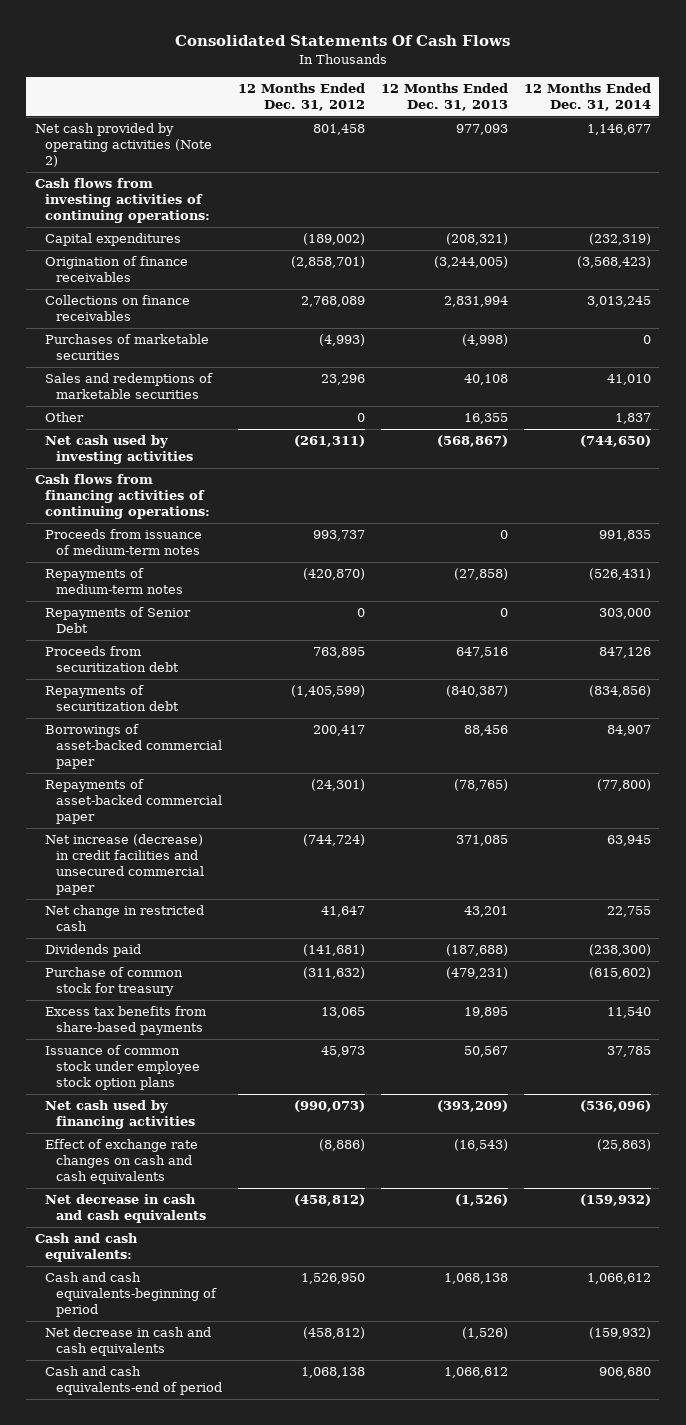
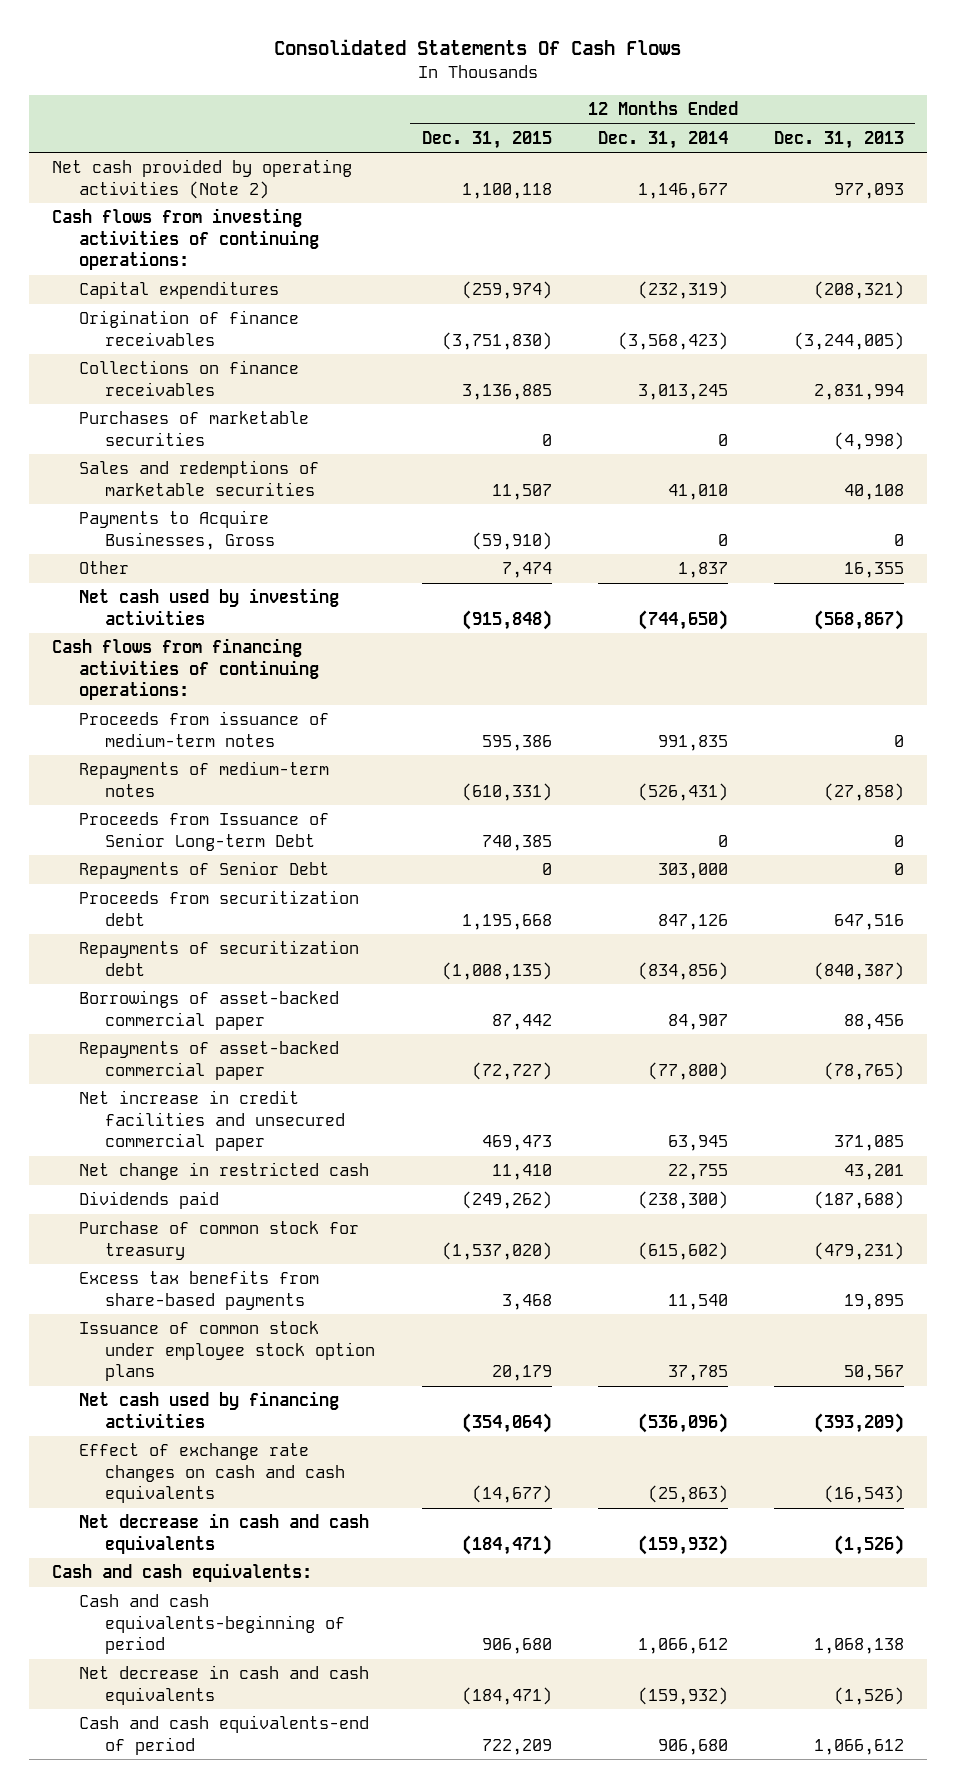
- | 12 Months Ended Dec. 31, 2012 | 12 Months Ended Dec. 31, 2013 | 12 Months Ended Dec. 31, 2014
+ | 12 Months Ended Dec. 31, 2015 | 12 Months Ended Dec. 31, 2014 | 12 Months Ended Dec. 31, 2013
+ Payments to Acquire Businesses, Gross | (59,910) | 0 | 0
+ Proceeds from Issuance of Senior Long-term Debt | 740,385 | 0 | 0
- Net increase (decrease) in credit facilities and unsecured commercial paper | (744,724) | 371,085 | 63,945
+ Net increase in credit facilities and unsecured commercial paper | 469,473 | 63,945 | 371,085

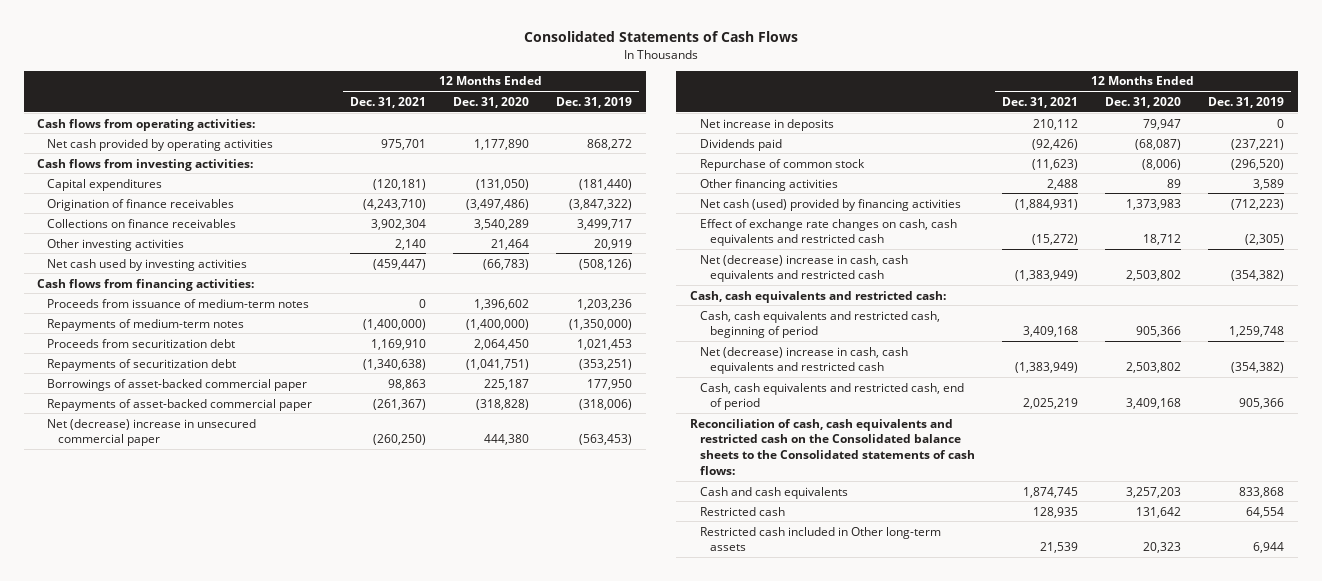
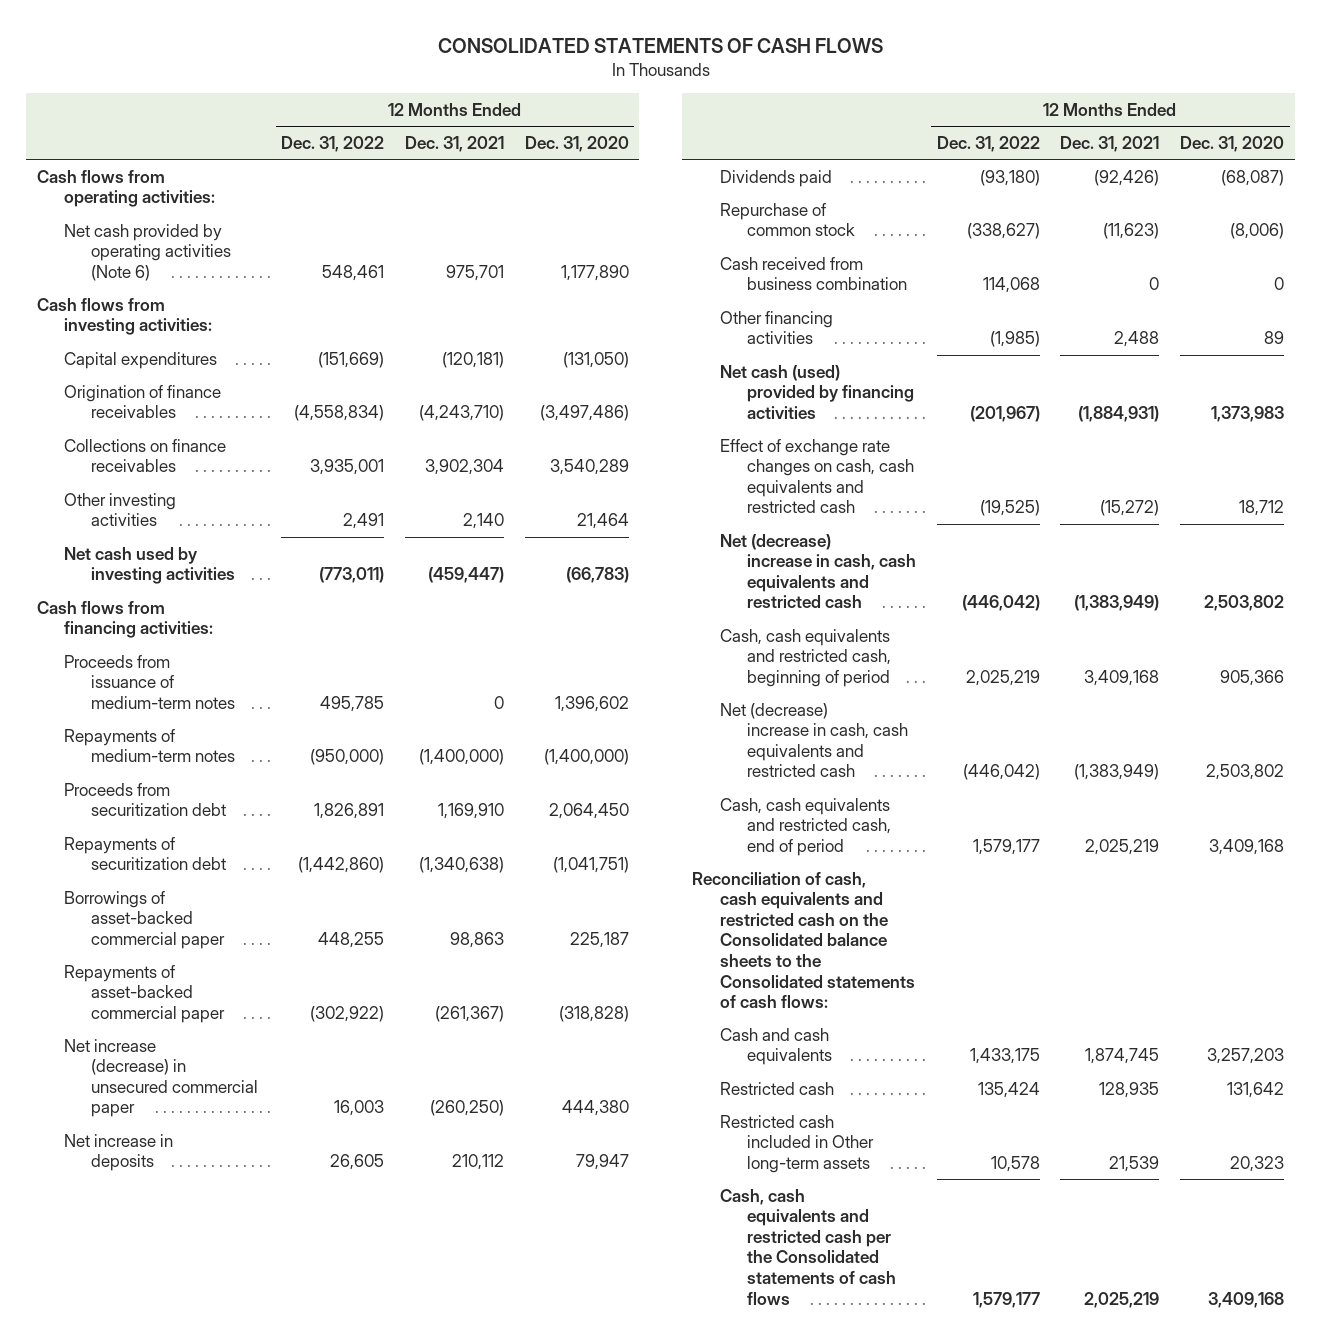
- Consolidated Statements of Cash Flows
+ CONSOLIDATED STATEMENTS OF CASH FLOWS
- | 12 Months Ended Dec. 31, 2021 | 12 Months Ended Dec. 31, 2020 | 12 Months Ended Dec. 31, 2019
+ | 12 Months Ended Dec. 31, 2022 | 12 Months Ended Dec. 31, 2021 | 12 Months Ended Dec. 31, 2020
- Net cash provided by operating activities | 975,701 | 1,177,890 | 868,272
+ Net cash provided by operating activities (Note 6) | 548,461 | 975,701 | 1,177,890
- Net (decrease) increase in unsecured commercial paper | (260,250) | 444,380 | (563,453)
+ Net increase (decrease) in unsecured commercial paper | 16,003 | (260,250) | 444,380
+ Cash received from business combination | 114,068 | 0 | 0
- Cash, cash equivalents and restricted cash:
+ Cash, cash equivalents and restricted cash per the Consolidated statements of cash flows | 1,579,177 | 2,025,219 | 3,409,168

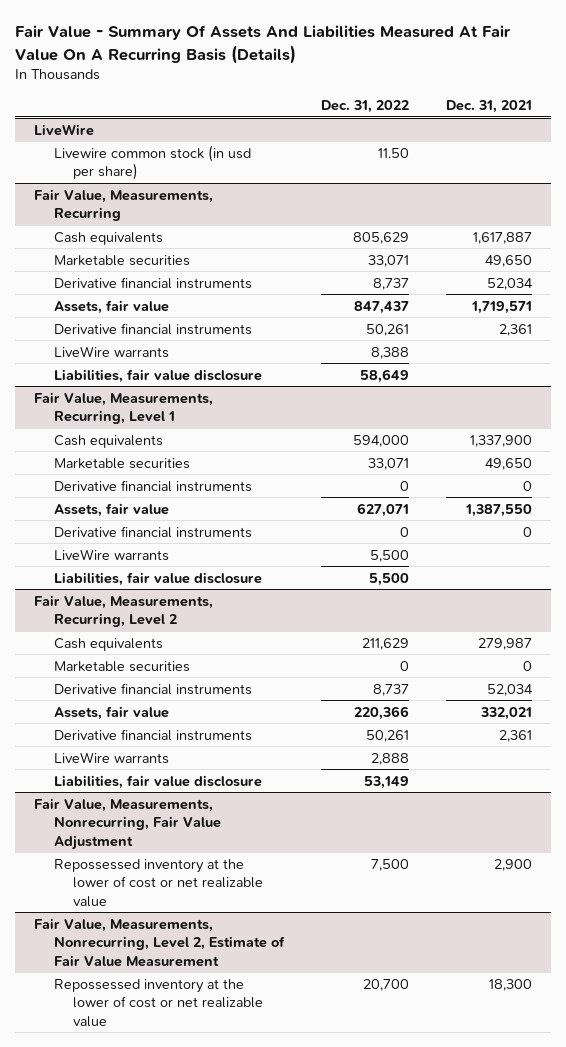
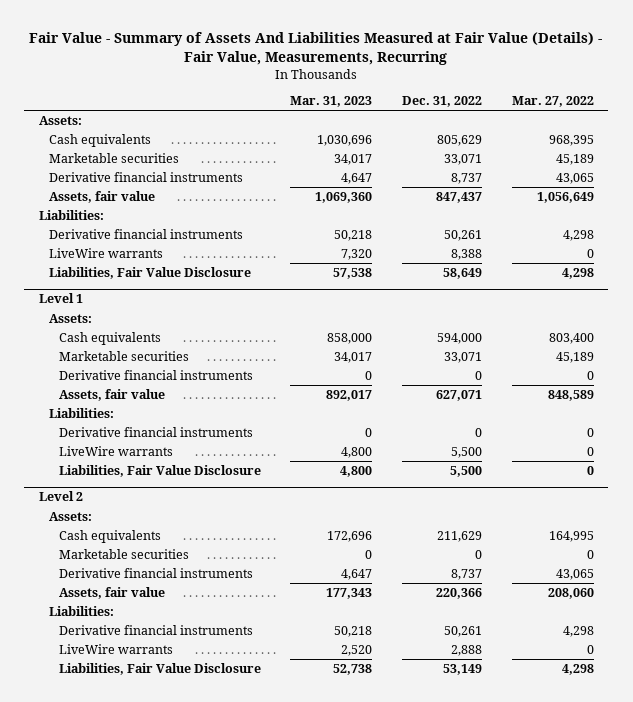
- Fair Value - Summary Of Assets And Liabilities Measured At Fair Value On A Recurring Basis (Details)
+ Fair Value - Summary of Assets And Liabilities Measured at Fair Value (Details) - Fair Value, Measurements, Recurring
- | Dec. 31, 2022 | Dec. 31, 2021
+ | Mar. 31, 2023 | Dec. 31, 2022 | Mar. 27, 2022
- LiveWire
- Livewire common stock (in usd per share) | 11.50 |
- Fair Value, Measurements, Recurring
+ Assets:
+ Liabilities:
- Liabilities, fair value disclosure | 58,649 |
- Fair Value, Measurements, Recurring, Level 1
+ Liabilities, Fair Value Disclosure | 57,538 | 58,649 | 4,298
+ Level 1
+ Assets:
+ Liabilities:
- Liabilities, fair value disclosure | 5,500 |
- Fair Value, Measurements, Recurring, Level 2
+ Liabilities, Fair Value Disclosure | 4,800 | 5,500 | 0
+ Level 2
+ Assets:
+ Liabilities:
- Liabilities, fair value disclosure | 53,149 |
- Fair Value, Measurements, Nonrecurring, Fair Value Adjustment
- Repossessed inventory at the lower of cost or net realizable value | 7,500 | 2,900
- Fair Value, Measurements, Nonrecurring, Level 2, Estimate of Fair Value Measurement
- Repossessed inventory at the lower of cost or net realizable value | 20,700 | 18,300
+ Liabilities, Fair Value Disclosure | 52,738 | 53,149 | 4,298

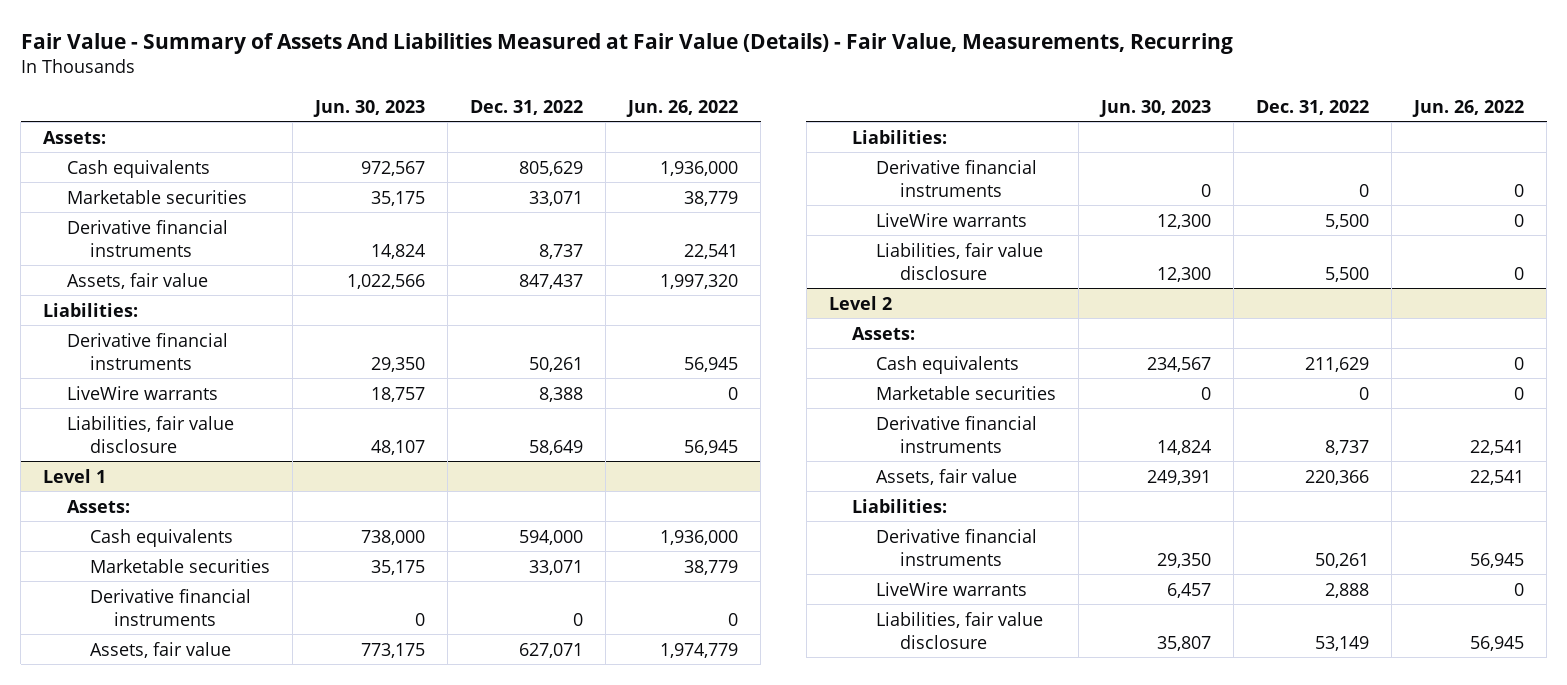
- | Mar. 31, 2023 | Dec. 31, 2022 | Mar. 27, 2022
+ | Jun. 30, 2023 | Dec. 31, 2022 | Jun. 26, 2022
- Liabilities, Fair Value Disclosure | 57,538 | 58,649 | 4,298
+ Liabilities, fair value disclosure | 48,107 | 58,649 | 56,945
@ Level 1
- Liabilities, Fair Value Disclosure | 4,800 | 5,500 | 0
+ Liabilities, fair value disclosure | 12,300 | 5,500 | 0
@ Level 2
- Liabilities, Fair Value Disclosure | 52,738 | 53,149 | 4,298
+ Liabilities, fair value disclosure | 35,807 | 53,149 | 56,945

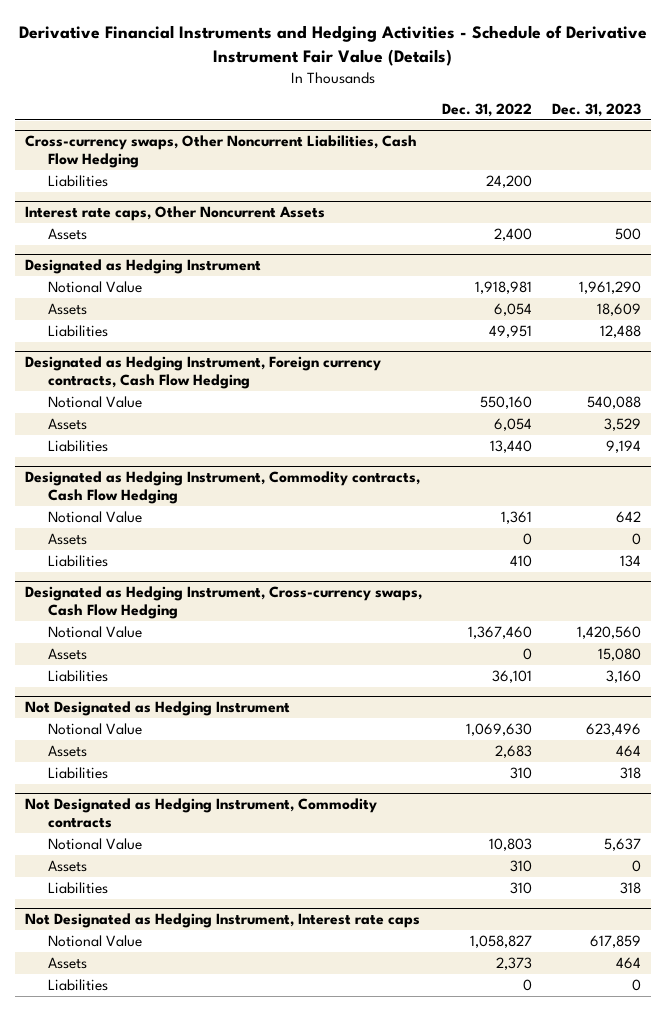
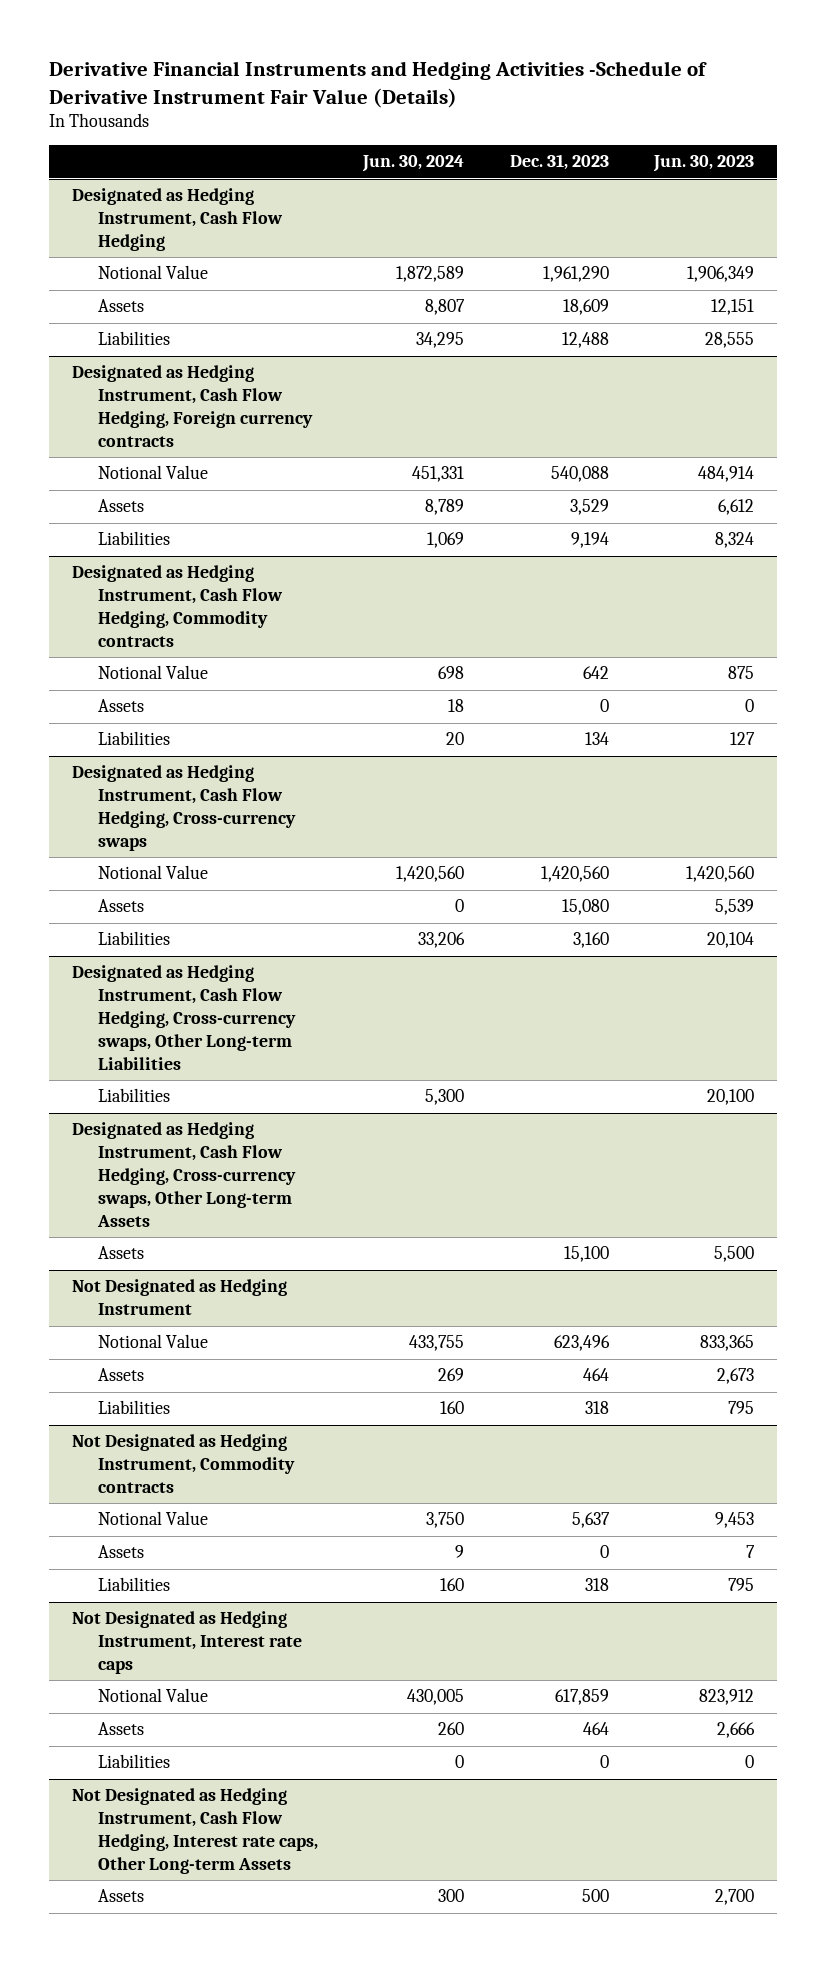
- Derivative Financial Instruments and Hedging Activities - Schedule of Derivative Instrument Fair Value (Details)
+ Derivative Financial Instruments and Hedging Activities -Schedule of Derivative Instrument Fair Value (Details)
- | Dec. 31, 2022 | Dec. 31, 2023
+ | Jun. 30, 2024 | Dec. 31, 2023 | Jun. 30, 2023
- Cross-currency swaps, Other Noncurrent Liabilities, Cash Flow Hedging
- Liabilities | 24,200 |
- Interest rate caps, Other Noncurrent Assets
- Assets | 2,400 | 500
- Designated as Hedging Instrument
+ Designated as Hedging Instrument, Cash Flow Hedging
- Designated as Hedging Instrument, Foreign currency contracts, Cash Flow Hedging
+ Designated as Hedging Instrument, Cash Flow Hedging, Foreign currency contracts
- Designated as Hedging Instrument, Commodity contracts, Cash Flow Hedging
+ Designated as Hedging Instrument, Cash Flow Hedging, Commodity contracts
- Designated as Hedging Instrument, Cross-currency swaps, Cash Flow Hedging
+ Designated as Hedging Instrument, Cash Flow Hedging, Cross-currency swaps
+ Designated as Hedging Instrument, Cash Flow Hedging, Cross-currency swaps, Other Long-term Liabilities
+ Liabilities | 5,300 | | 20,100
+ Designated as Hedging Instrument, Cash Flow Hedging, Cross-currency swaps, Other Long-term Assets
+ Assets | | 15,100 | 5,500
+ Not Designated as Hedging Instrument, Cash Flow Hedging, Interest rate caps, Other Long-term Assets
+ Assets | 300 | 500 | 2,700

